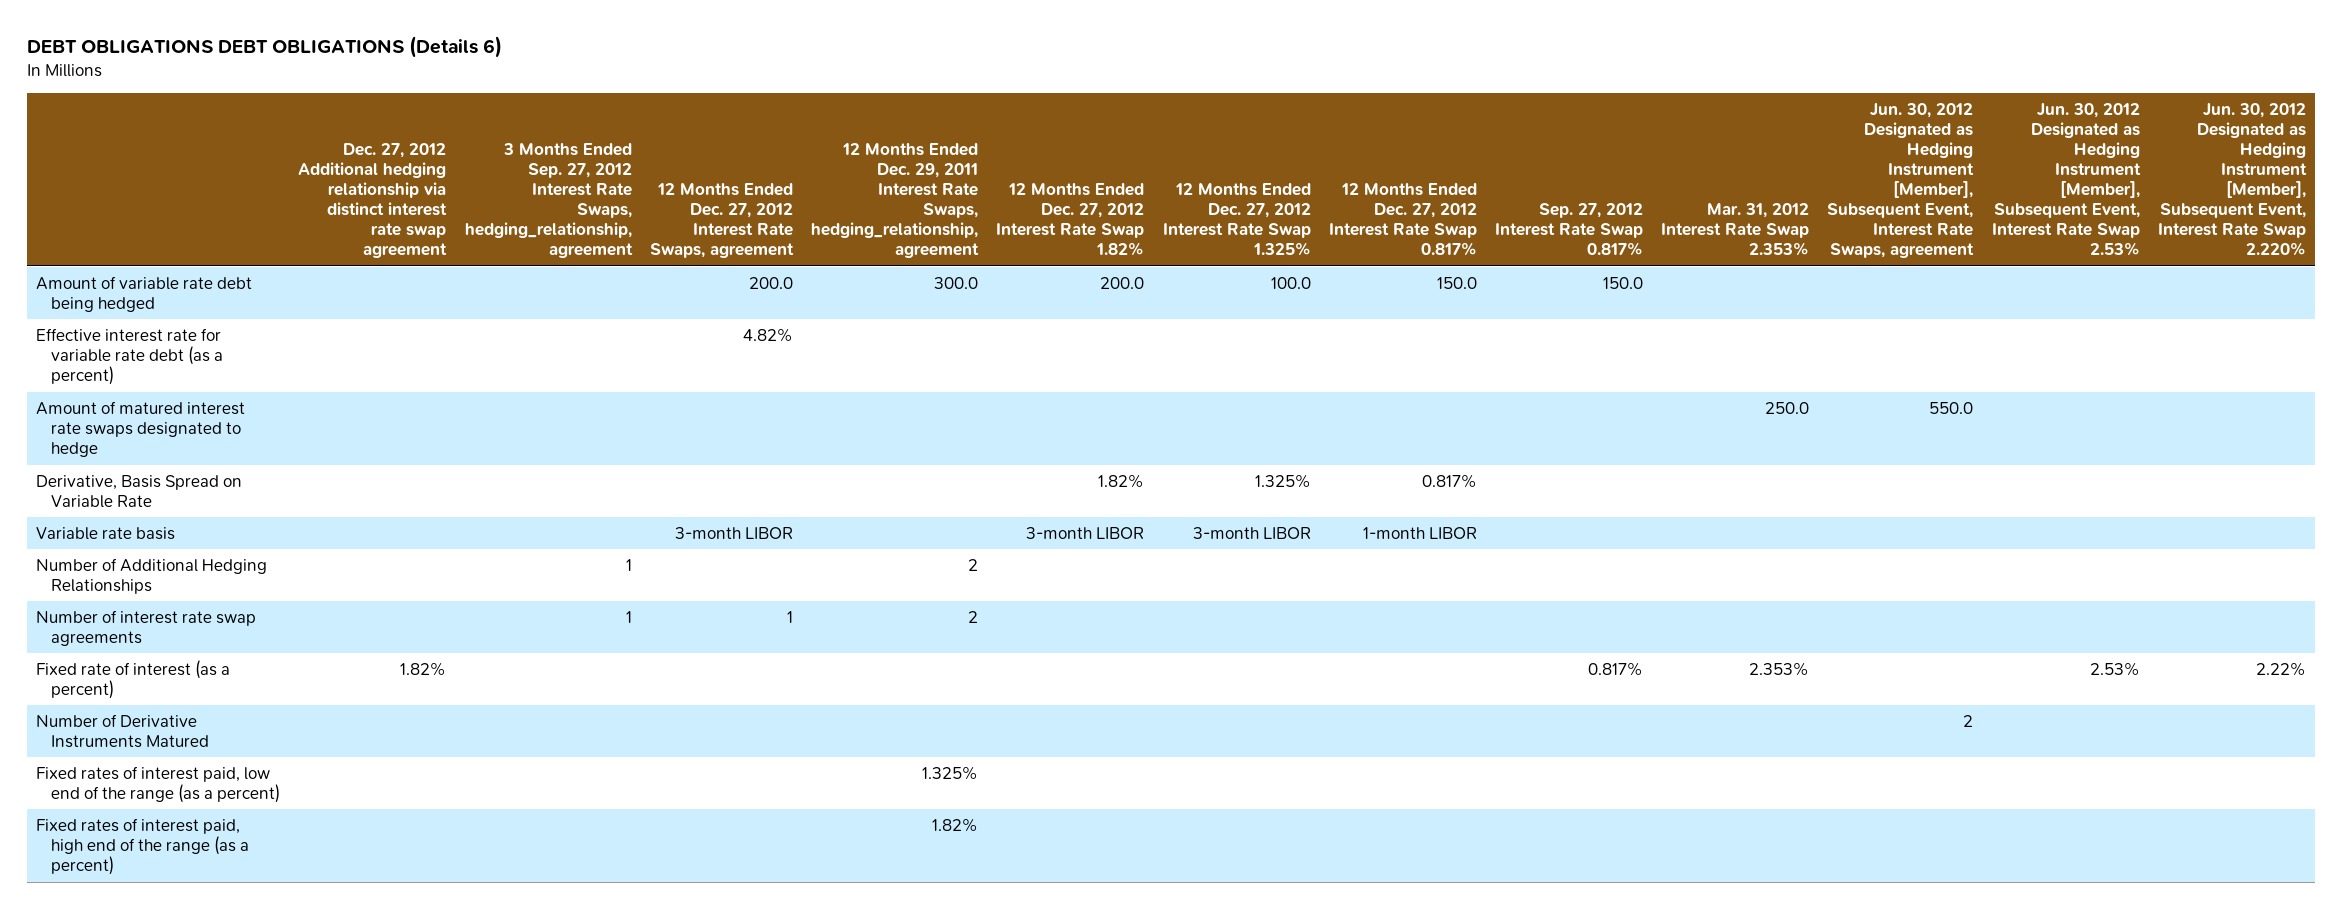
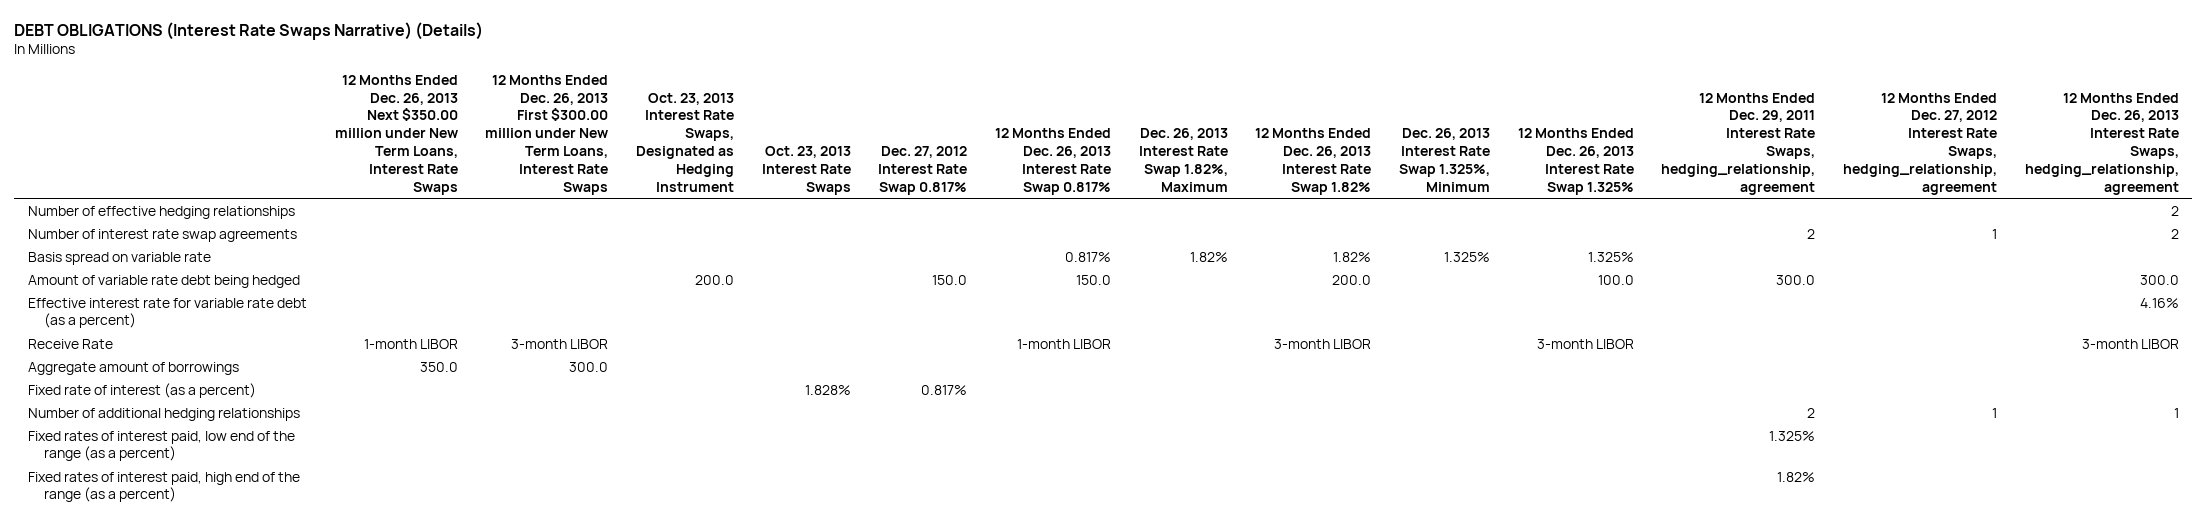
- DEBT OBLIGATIONS DEBT OBLIGATIONS (Details 6)
+ DEBT OBLIGATIONS (Interest Rate Swaps Narrative) (Details)
- | Dec. 27, 2012 Additional hedging relationship via distinct interest rate swap agreement | 3 Months Ended Sep. 27, 2012 Interest Rate Swaps, hedging_relationship, agreement | 12 Months Ended Dec. 27, 2012 Interest Rate Swaps, agreement | 12 Months Ended Dec. 29, 2011 Interest Rate Swaps, hedging_relationship, agreement | 12 Months Ended Dec. 27, 2012 Interest Rate Swap 1.82% | 12 Months Ended Dec. 27, 2012 Interest Rate Swap 1.325% | 12 Months Ended Dec. 27, 2012 Interest Rate Swap 0.817% | Sep. 27, 2012 Interest Rate Swap 0.817% | Mar. 31, 2012 Interest Rate Swap 2.353% | Jun. 30, 2012 Designated as Hedging Instrument [Member], Subsequent Event, Interest Rate Swaps, agreement | Jun. 30, 2012 Designated as Hedging Instrument [Member], Subsequent Event, Interest Rate Swap 2.53% | Jun. 30, 2012 Designated as Hedging Instrument [Member], Subsequent Event, Interest Rate Swap 2.220%
+ | 12 Months Ended Dec. 26, 2013 Next $350.00 million under New Term Loans, Interest Rate Swaps | 12 Months Ended Dec. 26, 2013 First $300.00 million under New Term Loans, Interest Rate Swaps | Oct. 23, 2013 Interest Rate Swaps, Designated as Hedging Instrument | Oct. 23, 2013 Interest Rate Swaps | Dec. 27, 2012 Interest Rate Swap 0.817% | 12 Months Ended Dec. 26, 2013 Interest Rate Swap 0.817% | Dec. 26, 2013 Interest Rate Swap 1.82%, Maximum | 12 Months Ended Dec. 26, 2013 Interest Rate Swap 1.82% | Dec. 26, 2013 Interest Rate Swap 1.325%, Minimum | 12 Months Ended Dec. 26, 2013 Interest Rate Swap 1.325% | 12 Months Ended Dec. 29, 2011 Interest Rate Swaps, hedging_relationship, agreement | 12 Months Ended Dec. 27, 2012 Interest Rate Swaps, hedging_relationship, agreement | 12 Months Ended Dec. 26, 2013 Interest Rate Swaps, hedging_relationship, agreement
+ Number of effective hedging relationships | | | | | | | | | | | | | 2
moved up: Number of interest rate swap agreements | | | | | | | | | | | 2 | 1 | 2
+ Basis spread on variable rate | | | | | | 0.817% | 1.82% | 1.82% | 1.325% | 1.325% | | |
- Amount of matured interest rate swaps designated to hedge | | | | | | | | | 250.0 | 550.0 | |
- Derivative, Basis Spread on Variable Rate | | | | | 1.82% | 1.325% | 0.817% | | | | |
- Variable rate basis | | | 3-month LIBOR | | 3-month LIBOR | 3-month LIBOR | 1-month LIBOR | | | | |
- Number of Additional Hedging Relationships | | 1 | | 2 | | | | | | | |
+ Receive Rate | 1-month LIBOR | 3-month LIBOR | | | | 1-month LIBOR | | 3-month LIBOR | | 3-month LIBOR | | | 3-month LIBOR
+ Aggregate amount of borrowings | 350.0 | 300.0 | | | | | | | | | | |
- Number of Derivative Instruments Matured | | | | | | | | | | 2 | |
+ Number of additional hedging relationships | | | | | | | | | | | 2 | 1 | 1

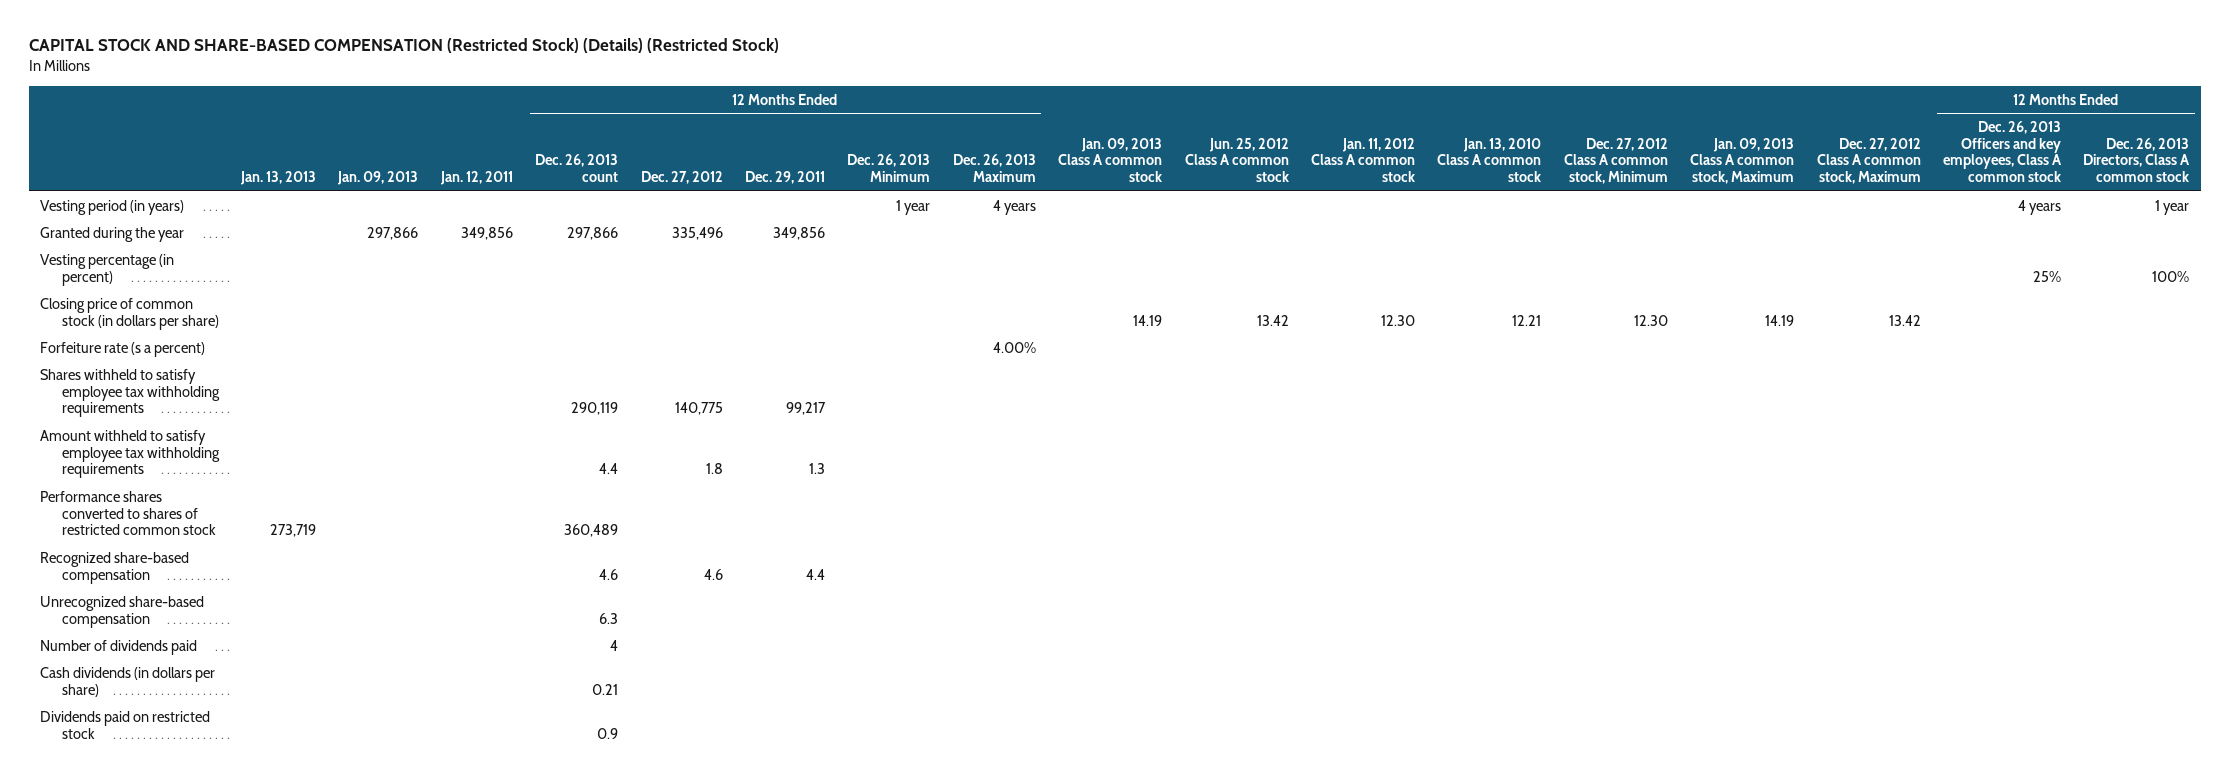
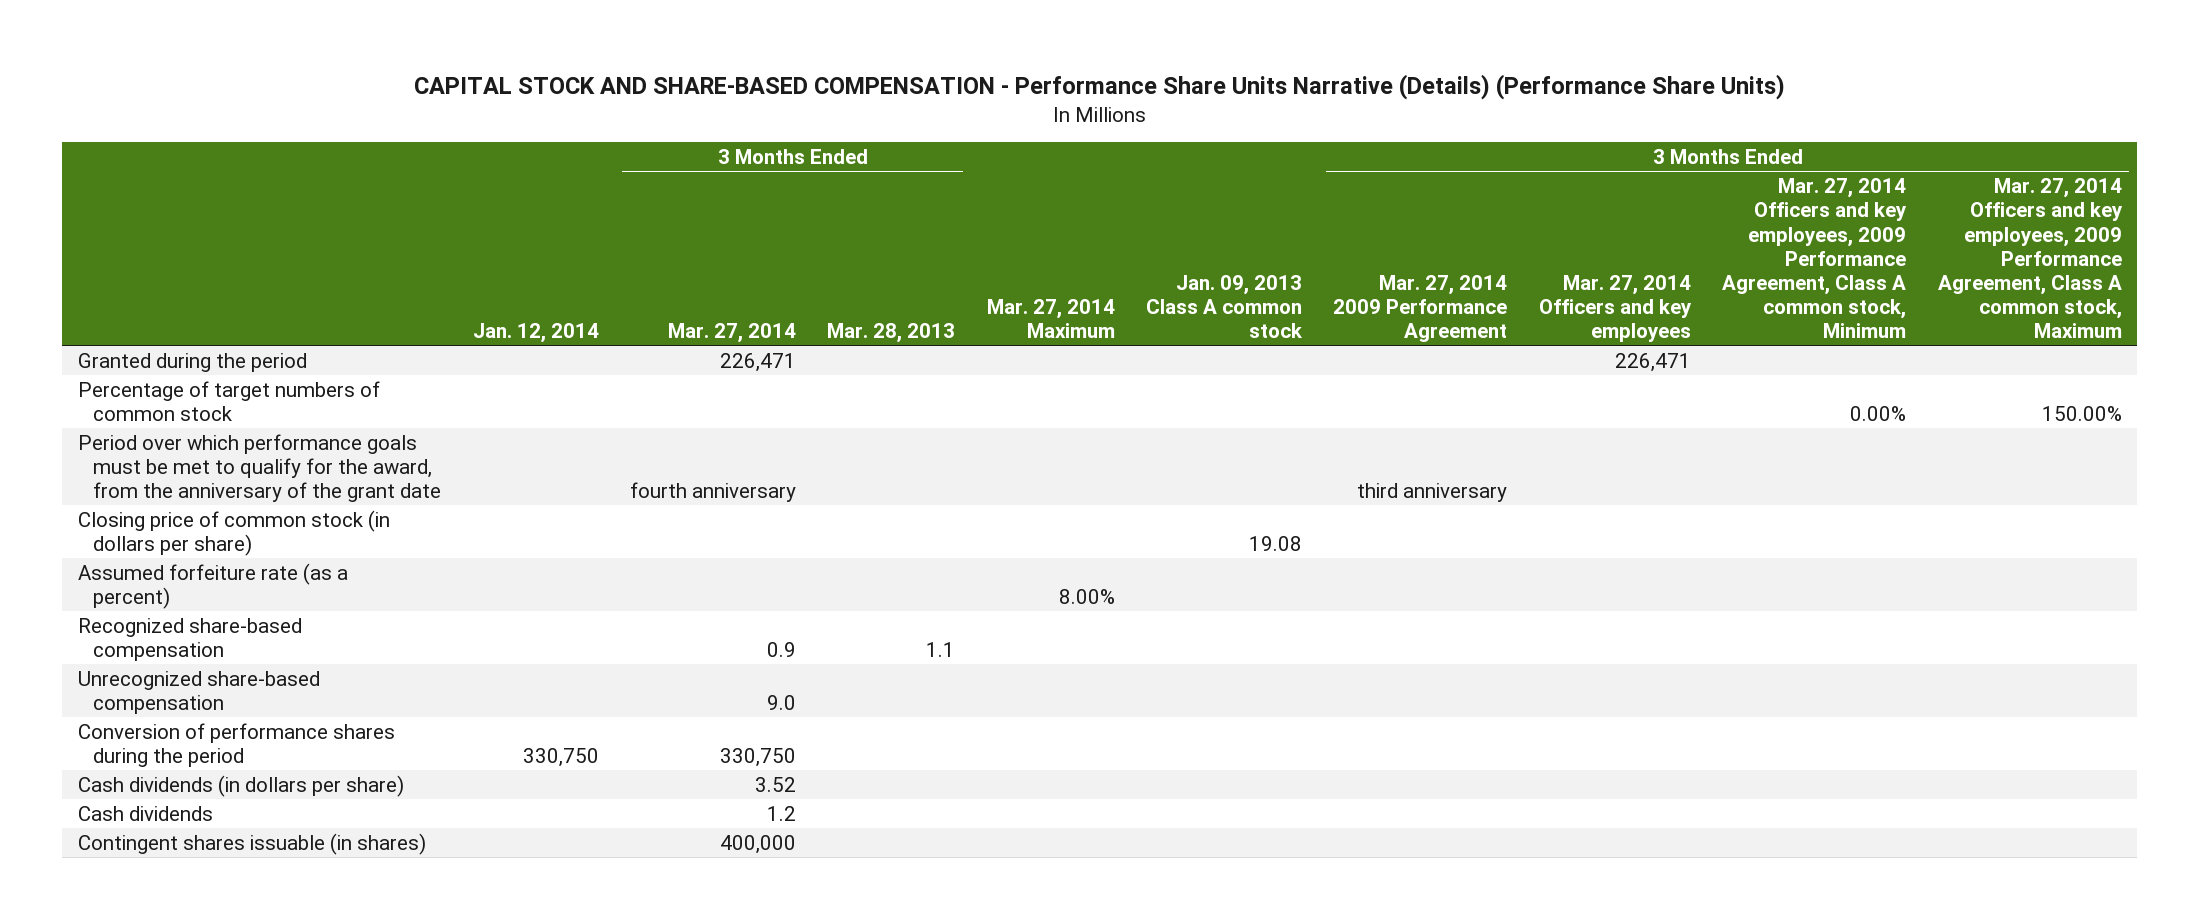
- CAPITAL STOCK AND SHARE-BASED COMPENSATION (Restricted Stock) (Details) (Restricted Stock)
+ CAPITAL STOCK AND SHARE-BASED COMPENSATION - Performance Share Units Narrative (Details) (Performance Share Units)
- | Jan. 13, 2013 | Jan. 09, 2013 | Jan. 12, 2011 | 12 Months Ended Dec. 26, 2013 count | 12 Months Ended Dec. 27, 2012 | 12 Months Ended Dec. 29, 2011 | 12 Months Ended Dec. 26, 2013 Minimum | 12 Months Ended Dec. 26, 2013 Maximum | Jan. 09, 2013 Class A common stock | Jun. 25, 2012 Class A common stock | Jan. 11, 2012 Class A common stock | Jan. 13, 2010 Class A common stock | Dec. 27, 2012 Class A common stock, Minimum | Jan. 09, 2013 Class A common stock, Maximum | Dec. 27, 2012 Class A common stock, Maximum | 12 Months Ended Dec. 26, 2013 Officers and key employees, Class A common stock | 12 Months Ended Dec. 26, 2013 Directors, Class A common stock
+ | Jan. 12, 2014 | 3 Months Ended Mar. 27, 2014 | 3 Months Ended Mar. 28, 2013 | Mar. 27, 2014 Maximum | Jan. 09, 2013 Class A common stock | 3 Months Ended Mar. 27, 2014 2009 Performance Agreement | 3 Months Ended Mar. 27, 2014 Officers and key employees | 3 Months Ended Mar. 27, 2014 Officers and key employees, 2009 Performance Agreement, Class A common stock, Minimum | 3 Months Ended Mar. 27, 2014 Officers and key employees, 2009 Performance Agreement, Class A common stock, Maximum
- Vesting period (in years) | | | | | | | 1 year | 4 years | | | | | | | | 4 years | 1 year
- Granted during the year | | 297,866 | 349,856 | 297,866 | 335,496 | 349,856 | | | | | | | | | | |
- Vesting percentage (in percent) | | | | | | | | | | | | | | | | 25% | 100%
- Closing price of common stock (in dollars per share) | | | | | | | | | 14.19 | 13.42 | 12.30 | 12.21 | 12.30 | 14.19 | 13.42 | |
- Forfeiture rate (s a percent) | | | | | | | | 4.00% | | | | | | | | |
- Shares withheld to satisfy employee tax withholding requirements | | | | 290,119 | 140,775 | 99,217 | | | | | | | | | | |
- Amount withheld to satisfy employee tax withholding requirements | | | | 4.4 | 1.8 | 1.3 | | | | | | | | | | |
- Performance shares converted to shares of restricted common stock | 273,719 | | | 360,489 | | | | | | | | | | | | |
+ Granted during the period | | 226,471 | | | | | 226,471 | |
+ Percentage of target numbers of common stock | | | | | | | | 0.00% | 150.00%
+ Period over which performance goals must be met to qualify for the award, from the anniversary of the grant date | | fourth anniversary | | | | third anniversary | | |
+ Closing price of common stock (in dollars per share) | | | | | 19.08 | | | |
+ Assumed forfeiture rate (as a percent) | | | | 8.00% | | | | |
- Number of dividends paid | | | | 4 | | | | | | | | | | | | |
+ Conversion of performance shares during the period | 330,750 | 330,750 | | | | | | |
- Dividends paid on restricted stock | | | | 0.9 | | | | | | | | | | | | |
+ Cash dividends | | 1.2 | | | | | | |
+ Contingent shares issuable (in shares) | | 400,000 | | | | | | |

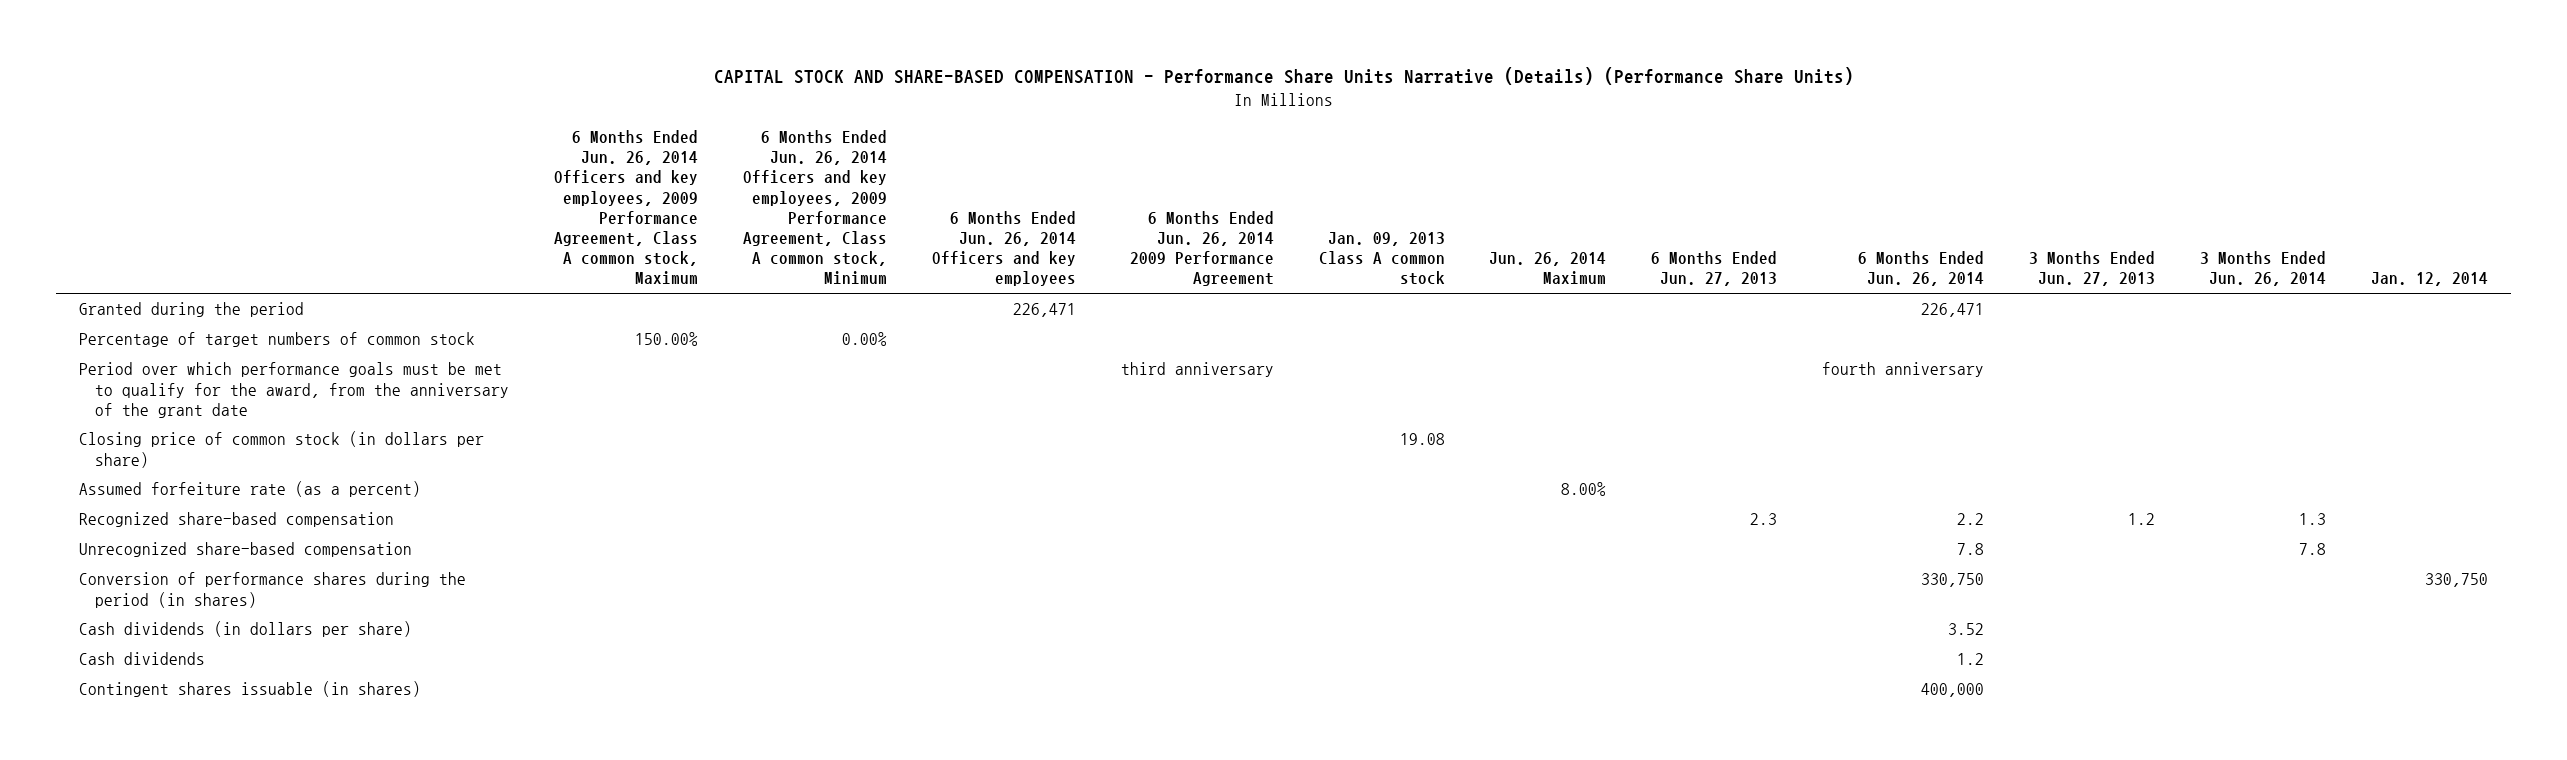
- | Jan. 12, 2014 | 3 Months Ended Mar. 27, 2014 | 3 Months Ended Mar. 28, 2013 | Mar. 27, 2014 Maximum | Jan. 09, 2013 Class A common stock | 3 Months Ended Mar. 27, 2014 2009 Performance Agreement | 3 Months Ended Mar. 27, 2014 Officers and key employees | 3 Months Ended Mar. 27, 2014 Officers and key employees, 2009 Performance Agreement, Class A common stock, Minimum | 3 Months Ended Mar. 27, 2014 Officers and key employees, 2009 Performance Agreement, Class A common stock, Maximum
+ | 6 Months Ended Jun. 26, 2014 Officers and key employees, 2009 Performance Agreement, Class A common stock, Maximum | 6 Months Ended Jun. 26, 2014 Officers and key employees, 2009 Performance Agreement, Class A common stock, Minimum | 6 Months Ended Jun. 26, 2014 Officers and key employees | 6 Months Ended Jun. 26, 2014 2009 Performance Agreement | Jan. 09, 2013 Class A common stock | Jun. 26, 2014 Maximum | 6 Months Ended Jun. 27, 2013 | 6 Months Ended Jun. 26, 2014 | 3 Months Ended Jun. 27, 2013 | 3 Months Ended Jun. 26, 2014 | Jan. 12, 2014
- Conversion of performance shares during the period | 330,750 | 330,750 | | | | | | |
+ Conversion of performance shares during the period (in shares) | | | | | | | | 330,750 | | | 330,750

